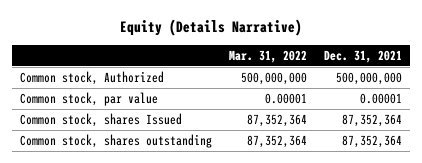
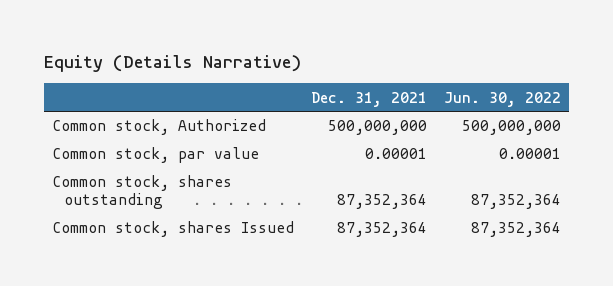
- | Mar. 31, 2022 | Dec. 31, 2021
+ | Dec. 31, 2021 | Jun. 30, 2022
moved down: Common stock, shares Issued | 87,352,364 | 87,352,364

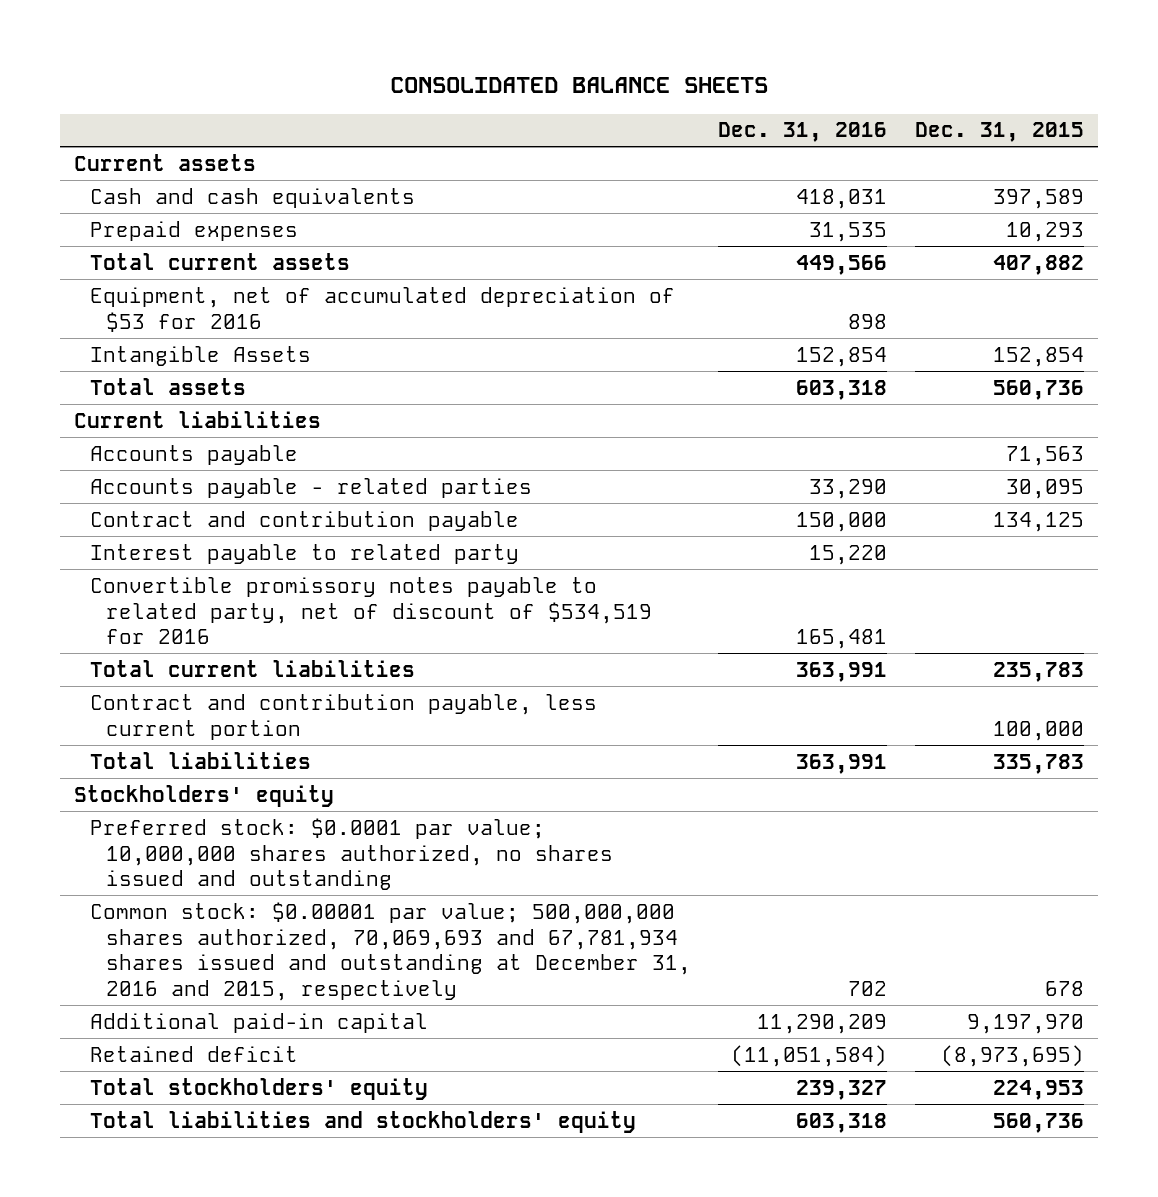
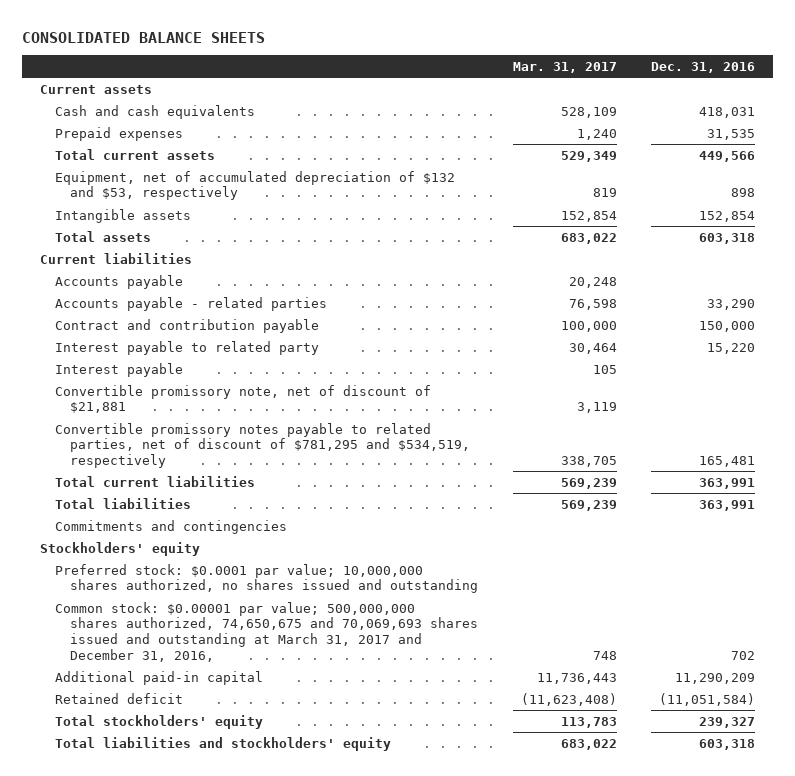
- | Dec. 31, 2016 | Dec. 31, 2015
+ | Mar. 31, 2017 | Dec. 31, 2016
- Equipment, net of accumulated depreciation of $53 for 2016 | 898 |
- Intangible Assets | 152,854 | 152,854
+ Equipment, net of accumulated depreciation of $132 and $53, respectively | 819 | 898
+ Intangible assets | 152,854 | 152,854
- Convertible promissory notes payable to related party, net of discount of $534,519 for 2016 | 165,481 |
+ Interest payable | 105 |
+ Convertible promissory note, net of discount of $21,881 | 3,119 |
+ Convertible promissory notes payable to related parties, net of discount of $781,295 and $534,519, respectively | 338,705 | 165,481
- Contract and contribution payable, less current portion | | 100,000
+ Commitments and contingencies
- Common stock: $0.00001 par value; 500,000,000 shares authorized, 70,069,693 and 67,781,934 shares issued and outstanding at December 31, 2016 and 2015, respectively | 702 | 678
+ Common stock: $0.00001 par value; 500,000,000 shares authorized, 74,650,675 and 70,069,693 shares issued and outstanding at March 31, 2017 and December 31, 2016, | 748 | 702

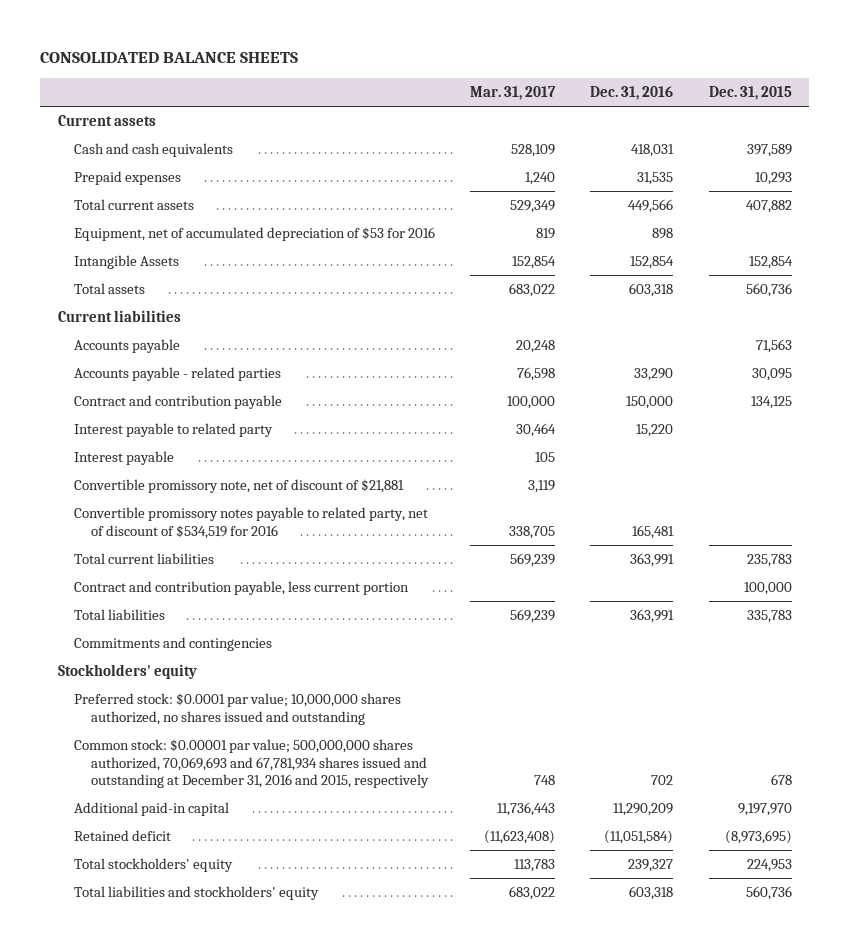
- | Mar. 31, 2017 | Dec. 31, 2016
+ | Mar. 31, 2017 | Dec. 31, 2016 | Dec. 31, 2015
- Equipment, net of accumulated depreciation of $132 and $53, respectively | 819 | 898
- Intangible assets | 152,854 | 152,854
+ Equipment, net of accumulated depreciation of $53 for 2016 | 819 | 898 |
+ Intangible Assets | 152,854 | 152,854 | 152,854
- Convertible promissory notes payable to related parties, net of discount of $781,295 and $534,519, respectively | 338,705 | 165,481
+ Convertible promissory notes payable to related party, net of discount of $534,519 for 2016 | 338,705 | 165,481 |
+ Contract and contribution payable, less current portion | | | 100,000
- Common stock: $0.00001 par value; 500,000,000 shares authorized, 74,650,675 and 70,069,693 shares issued and outstanding at March 31, 2017 and December 31, 2016, | 748 | 702
+ Common stock: $0.00001 par value; 500,000,000 shares authorized, 70,069,693 and 67,781,934 shares issued and outstanding at December 31, 2016 and 2015, respectively | 748 | 702 | 678

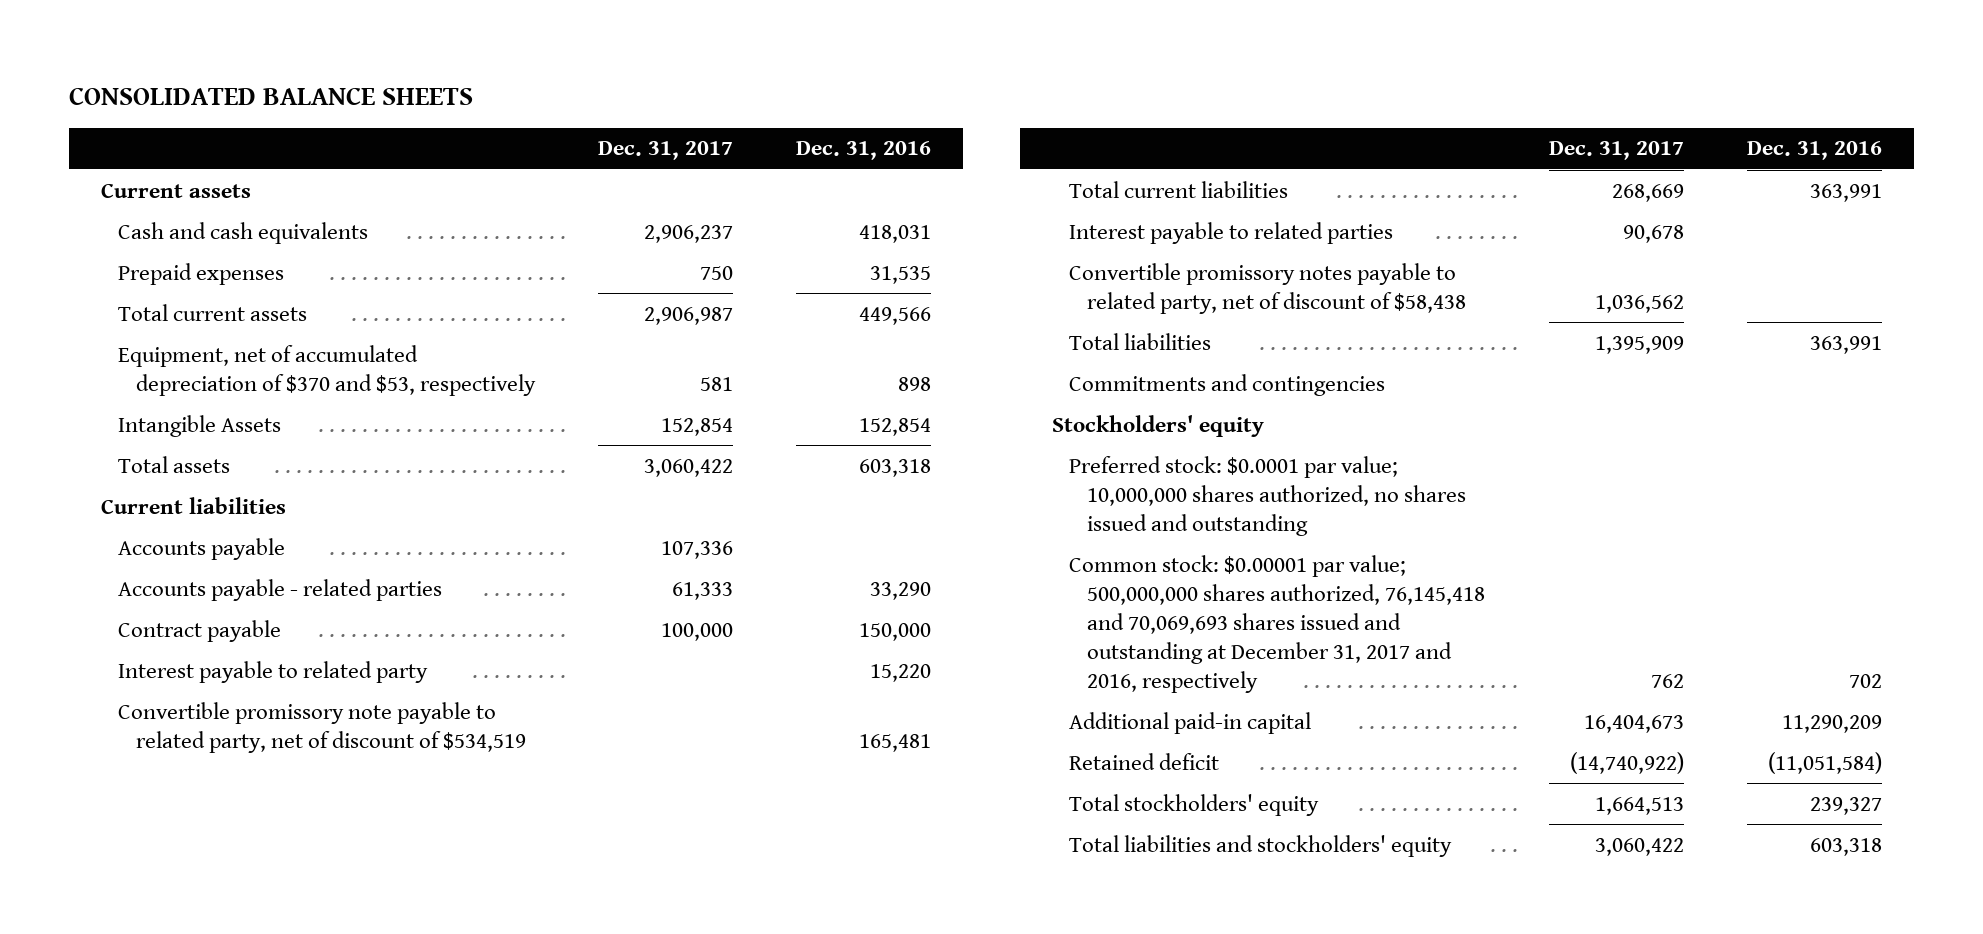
- | Mar. 31, 2017 | Dec. 31, 2016 | Dec. 31, 2015
+ | Dec. 31, 2017 | Dec. 31, 2016
- Equipment, net of accumulated depreciation of $53 for 2016 | 819 | 898 |
+ Equipment, net of accumulated depreciation of $370 and $53, respectively | 581 | 898
- Contract and contribution payable | 100,000 | 150,000 | 134,125
+ Contract payable | 100,000 | 150,000
- Interest payable | 105 | |
- Convertible promissory note, net of discount of $21,881 | 3,119 | |
- Convertible promissory notes payable to related party, net of discount of $534,519 for 2016 | 338,705 | 165,481 |
+ Convertible promissory note payable to related party, net of discount of $534,519 | | 165,481
- Contract and contribution payable, less current portion | | | 100,000
+ Interest payable to related parties | 90,678 |
+ Convertible promissory notes payable to related party, net of discount of $58,438 | 1,036,562 |
- Common stock: $0.00001 par value; 500,000,000 shares authorized, 70,069,693 and 67,781,934 shares issued and outstanding at December 31, 2016 and 2015, respectively | 748 | 702 | 678
+ Common stock: $0.00001 par value; 500,000,000 shares authorized, 76,145,418 and 70,069,693 shares issued and outstanding at December 31, 2017 and 2016, respectively | 762 | 702

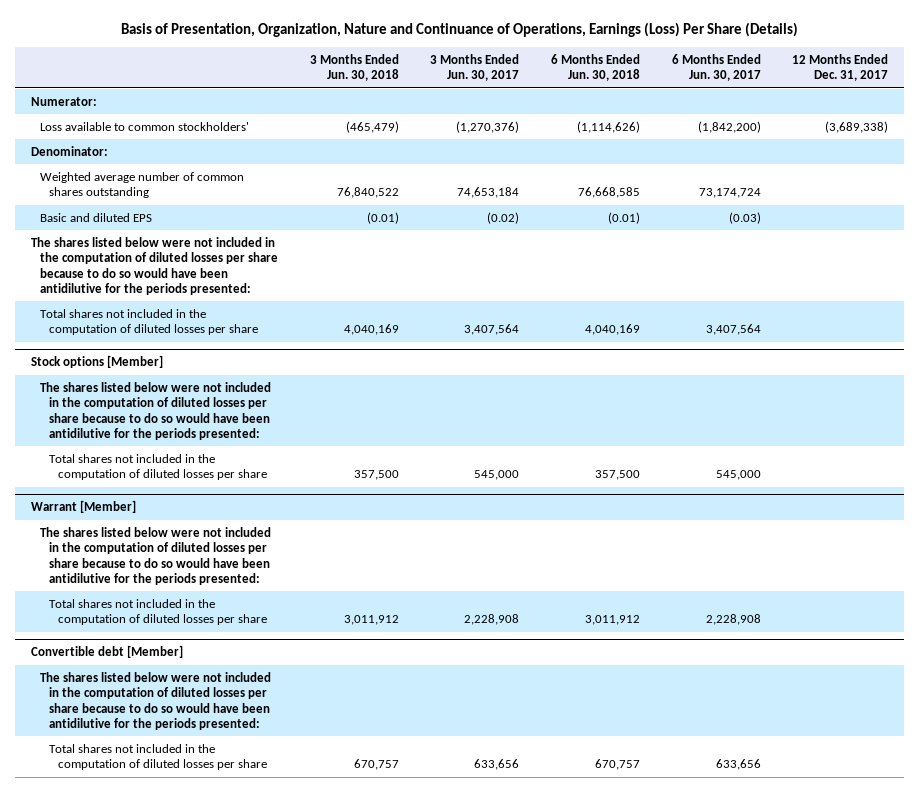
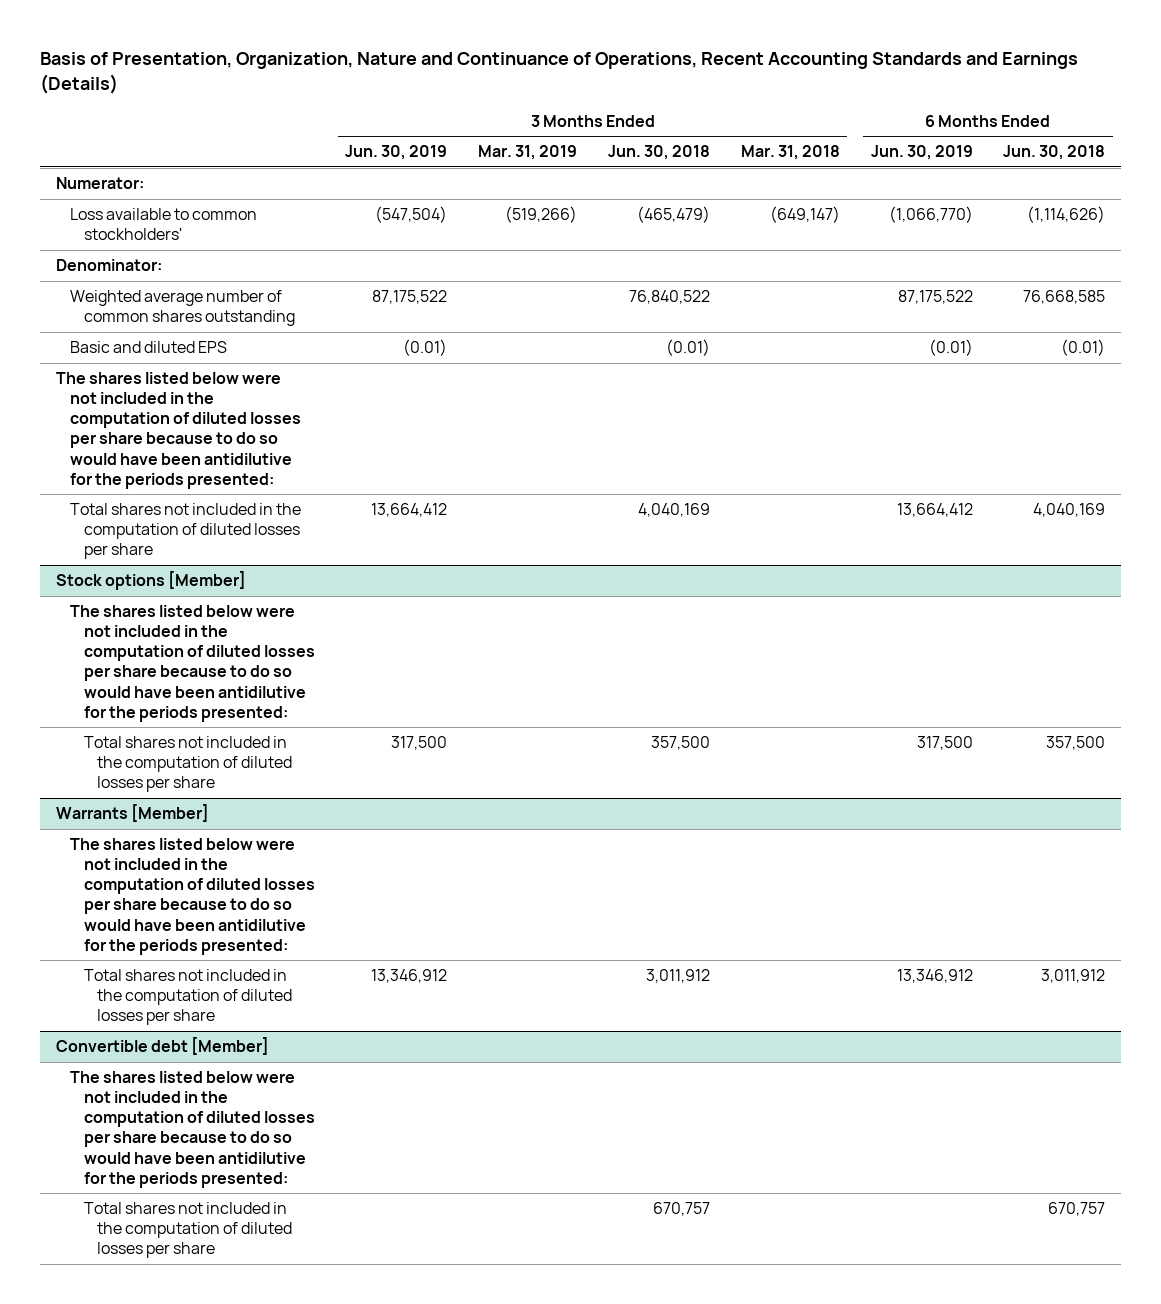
- Basis of Presentation, Organization, Nature and Continuance of Operations, Earnings (Loss) Per Share (Details)
+ Basis of Presentation, Organization, Nature and Continuance of Operations, Recent Accounting Standards and Earnings (Details)
- | 3 Months Ended Jun. 30, 2018 | 3 Months Ended Jun. 30, 2017 | 6 Months Ended Jun. 30, 2018 | 6 Months Ended Jun. 30, 2017 | 12 Months Ended Dec. 31, 2017
+ | 3 Months Ended Jun. 30, 2019 | 3 Months Ended Mar. 31, 2019 | 3 Months Ended Jun. 30, 2018 | 3 Months Ended Mar. 31, 2018 | 6 Months Ended Jun. 30, 2019 | 6 Months Ended Jun. 30, 2018
- Warrant [Member]
+ Warrants [Member]

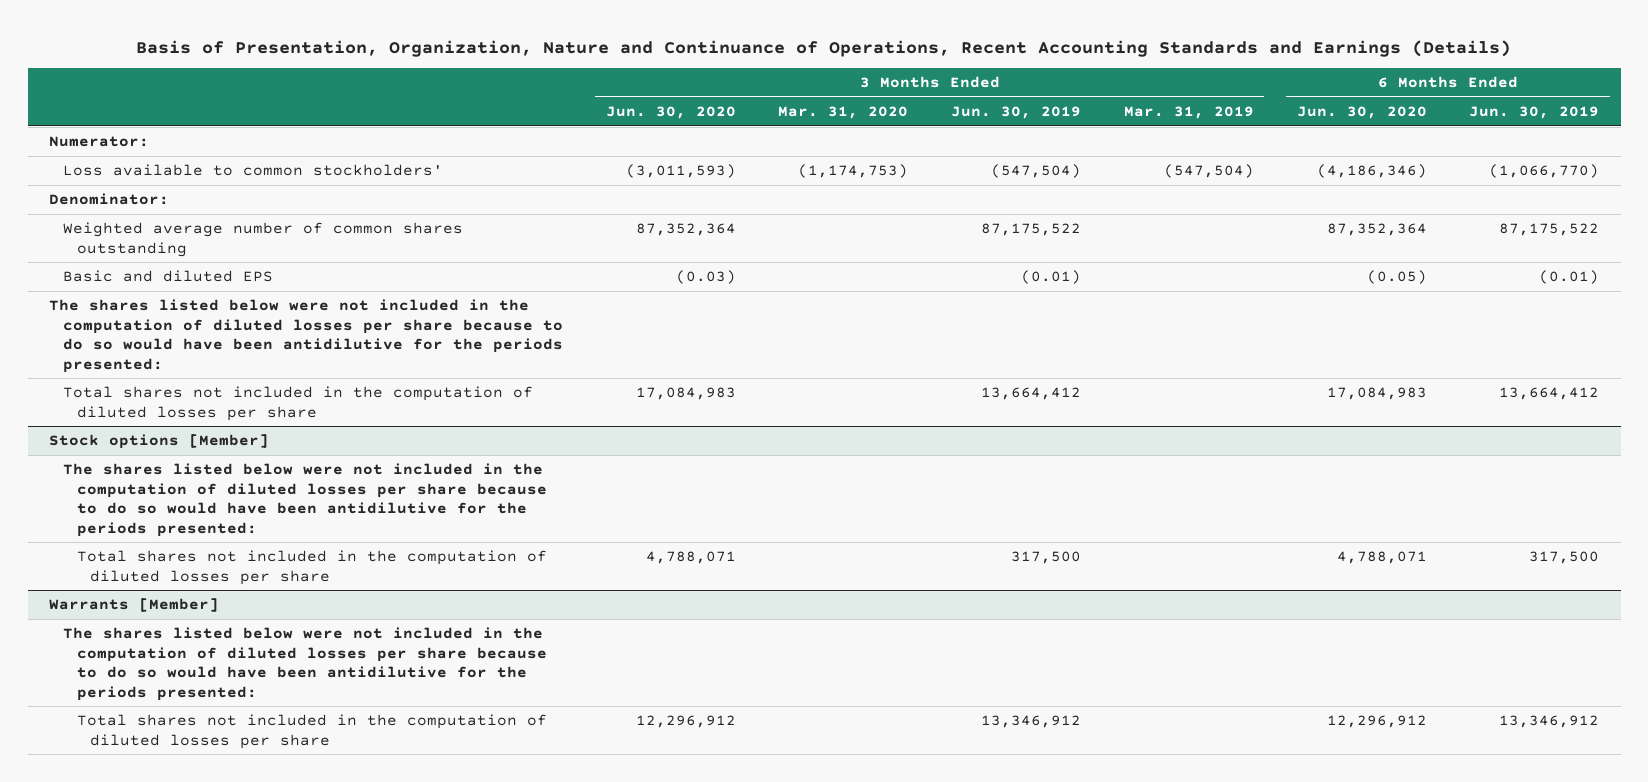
- | 3 Months Ended Jun. 30, 2019 | 3 Months Ended Mar. 31, 2019 | 3 Months Ended Jun. 30, 2018 | 3 Months Ended Mar. 31, 2018 | 6 Months Ended Jun. 30, 2019 | 6 Months Ended Jun. 30, 2018
+ | 3 Months Ended Jun. 30, 2020 | 3 Months Ended Mar. 31, 2020 | 3 Months Ended Jun. 30, 2019 | 3 Months Ended Mar. 31, 2019 | 6 Months Ended Jun. 30, 2020 | 6 Months Ended Jun. 30, 2019
- Loss available to common stockholders' | (547,504) | (519,266) | (465,479) | (649,147) | (1,066,770) | (1,114,626)
+ Loss available to common stockholders' | (3,011,593) | (1,174,753) | (547,504) | (547,504) | (4,186,346) | (1,066,770)
- Convertible debt [Member]
- The shares listed below were not included in the computation of diluted losses per share because to do so would have been antidilutive for the periods presented:
- Total shares not included in the computation of diluted losses per share | | | 670,757 | | | 670,757

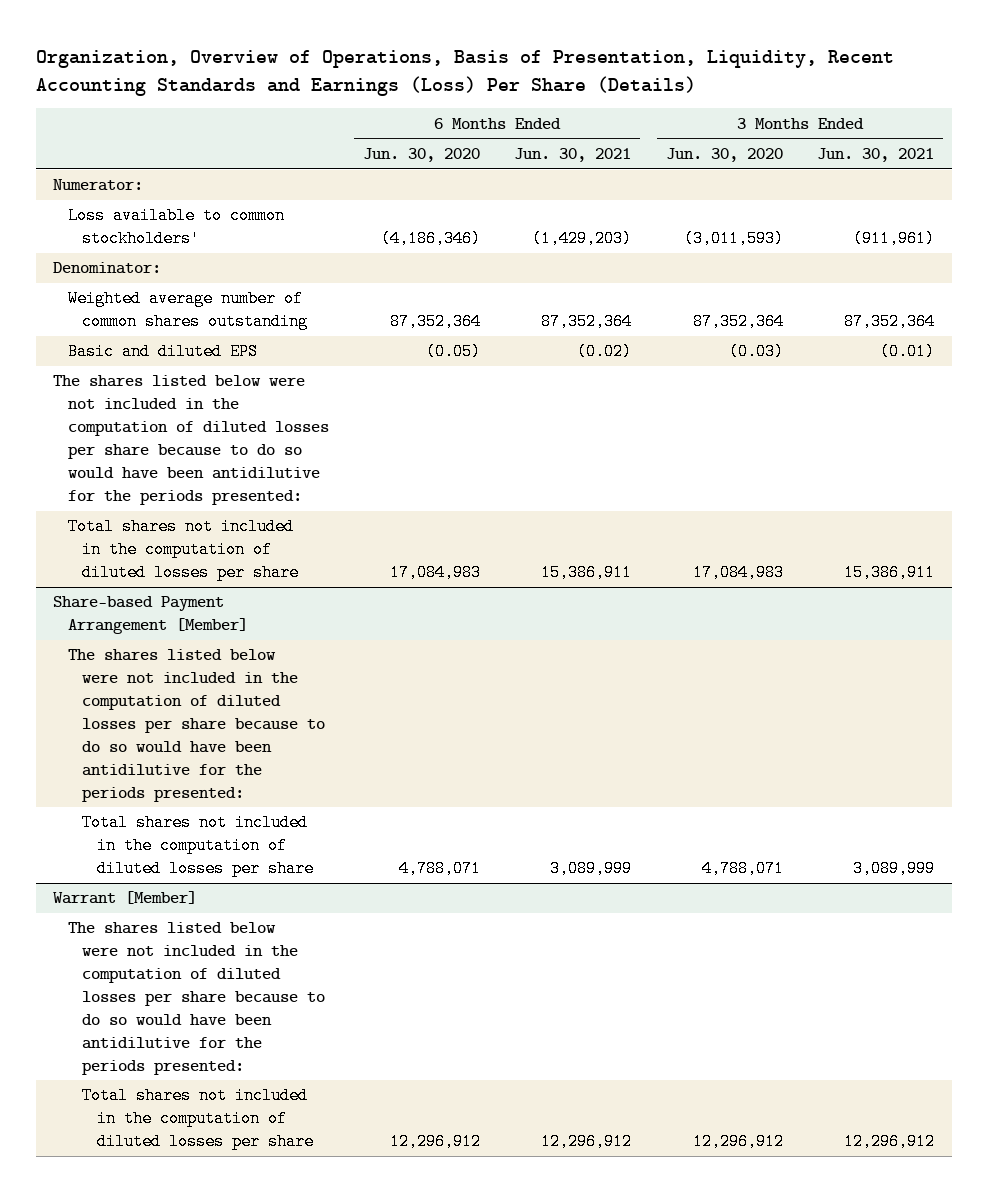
- Basis of Presentation, Organization, Nature and Continuance of Operations, Recent Accounting Standards and Earnings (Details)
+ Organization, Overview of Operations, Basis of Presentation, Liquidity, Recent Accounting Standards and Earnings (Loss) Per Share (Details)
- | 3 Months Ended Jun. 30, 2020 | 3 Months Ended Mar. 31, 2020 | 3 Months Ended Jun. 30, 2019 | 3 Months Ended Mar. 31, 2019 | 6 Months Ended Jun. 30, 2020 | 6 Months Ended Jun. 30, 2019
+ | 6 Months Ended Jun. 30, 2020 | 6 Months Ended Jun. 30, 2021 | 3 Months Ended Jun. 30, 2020 | 3 Months Ended Jun. 30, 2021
- Stock options [Member]
+ Share-based Payment Arrangement [Member]
- Warrants [Member]
+ Warrant [Member]

